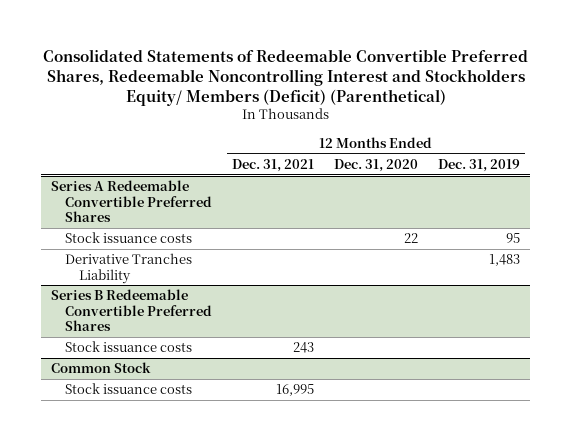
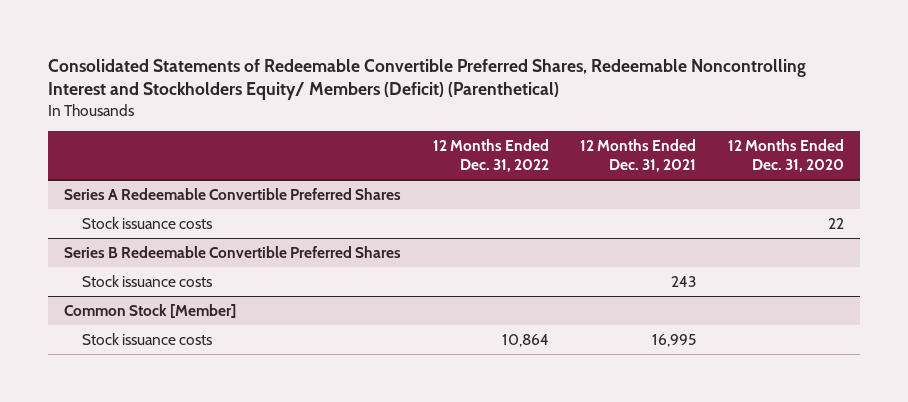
- | 12 Months Ended Dec. 31, 2021 | 12 Months Ended Dec. 31, 2020 | 12 Months Ended Dec. 31, 2019
+ | 12 Months Ended Dec. 31, 2022 | 12 Months Ended Dec. 31, 2021 | 12 Months Ended Dec. 31, 2020
@ Series A Redeemable Convertible Preferred Shares
- Derivative Tranches Liability | | | 1,483
- Common Stock
+ Common Stock [Member]

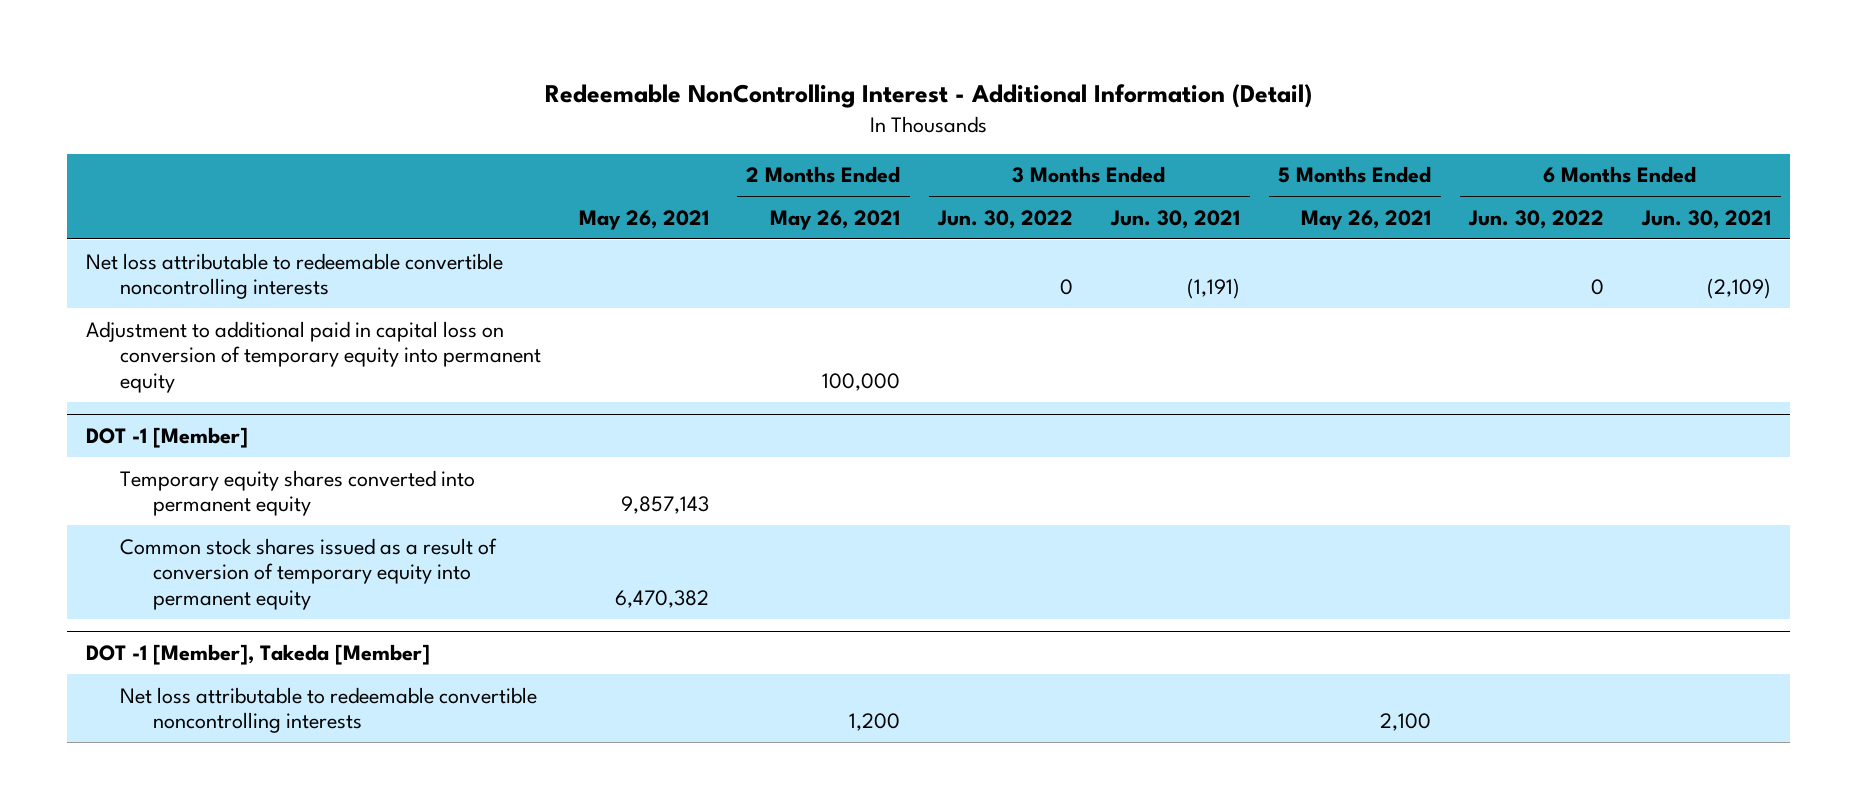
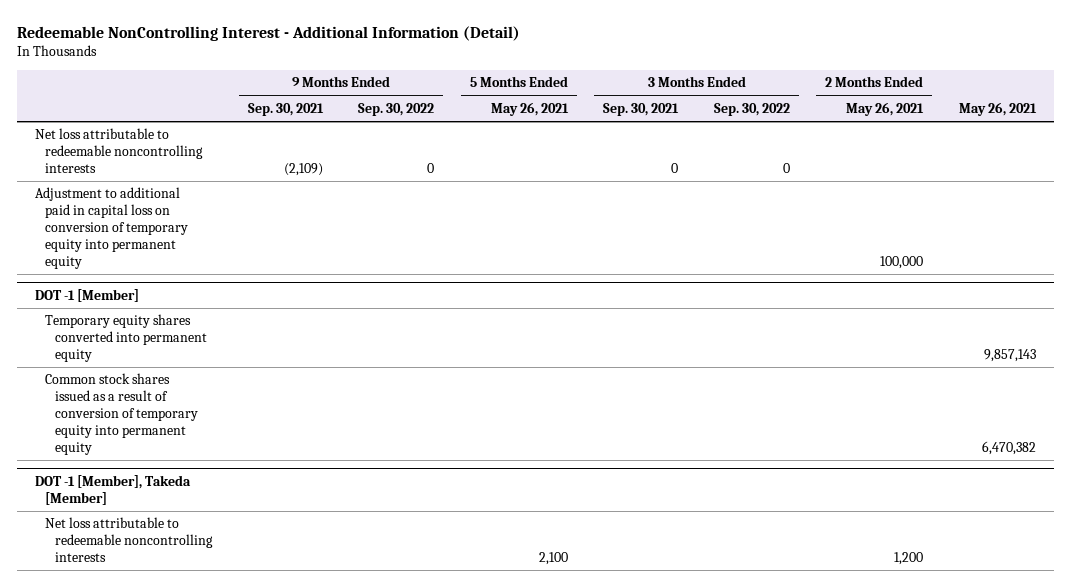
- | May 26, 2021 | 2 Months Ended May 26, 2021 | 3 Months Ended Jun. 30, 2022 | 3 Months Ended Jun. 30, 2021 | 5 Months Ended May 26, 2021 | 6 Months Ended Jun. 30, 2022 | 6 Months Ended Jun. 30, 2021
+ | 9 Months Ended Sep. 30, 2021 | 9 Months Ended Sep. 30, 2022 | 5 Months Ended May 26, 2021 | 3 Months Ended Sep. 30, 2021 | 3 Months Ended Sep. 30, 2022 | 2 Months Ended May 26, 2021 | May 26, 2021
- Net loss attributable to redeemable convertible noncontrolling interests | | | 0 | (1,191) | | 0 | (2,109)
+ Net loss attributable to redeemable noncontrolling interests | (2,109) | 0 | | 0 | 0 | |
@ DOT -1 [Member], Takeda [Member]
- Net loss attributable to redeemable convertible noncontrolling interests | | 1,200 | | | 2,100 | |
+ Net loss attributable to redeemable noncontrolling interests | | | 2,100 | | | 1,200 |

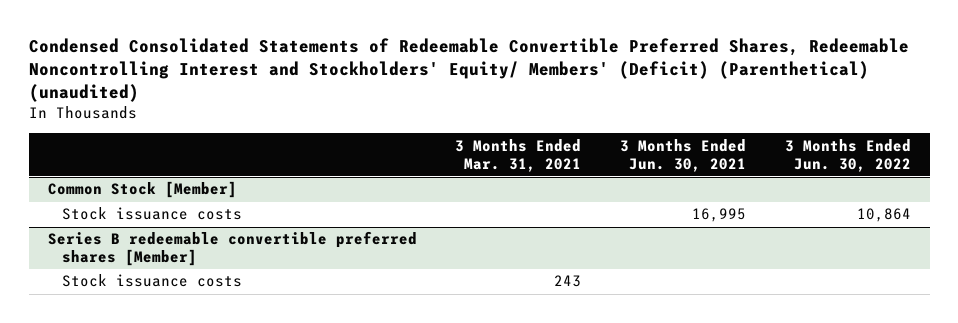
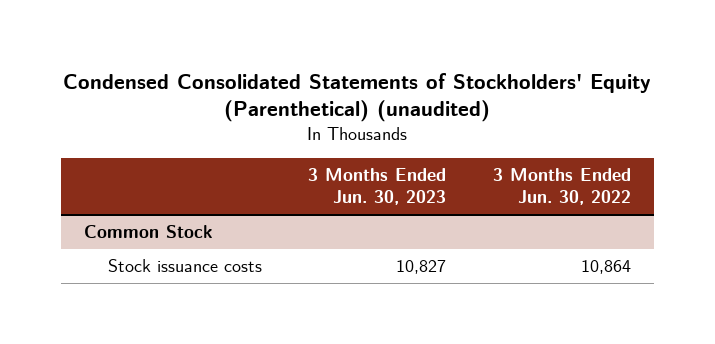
- Condensed Consolidated Statements of Redeemable Convertible Preferred Shares, Redeemable Noncontrolling Interest and Stockholders' Equity/ Members' (Deficit) (Parenthetical) (unaudited)
+ Condensed Consolidated Statements of Stockholders' Equity (Parenthetical) (unaudited)
- | 3 Months Ended Mar. 31, 2021 | 3 Months Ended Jun. 30, 2021 | 3 Months Ended Jun. 30, 2022
+ | 3 Months Ended Jun. 30, 2023 | 3 Months Ended Jun. 30, 2022
- Common Stock [Member]
+ Common Stock
- Series B redeemable convertible preferred shares [Member]
- Stock issuance costs | 243 | |

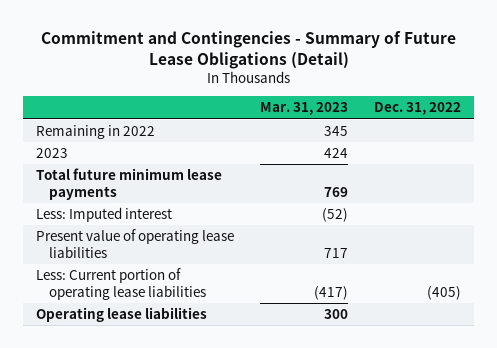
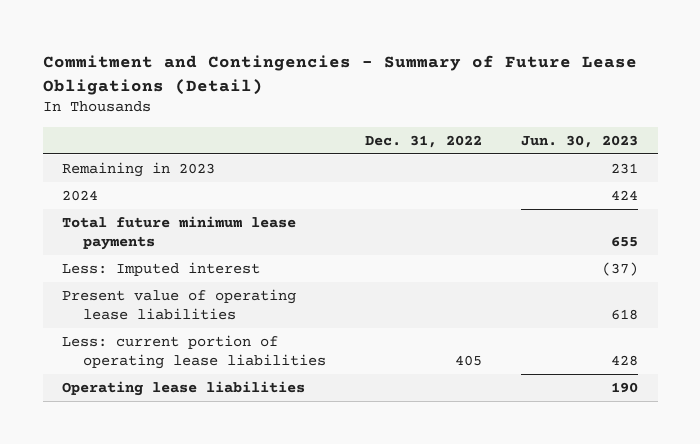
- | Mar. 31, 2023 | Dec. 31, 2022
+ | Dec. 31, 2022 | Jun. 30, 2023
- Remaining in 2022 | 345 |
- 2023 | 424 |
+ Remaining in 2023 | | 231
+ 2024 | | 424
- Less: Current portion of operating lease liabilities | (417) | (405)
+ Less: current portion of operating lease liabilities | 405 | 428

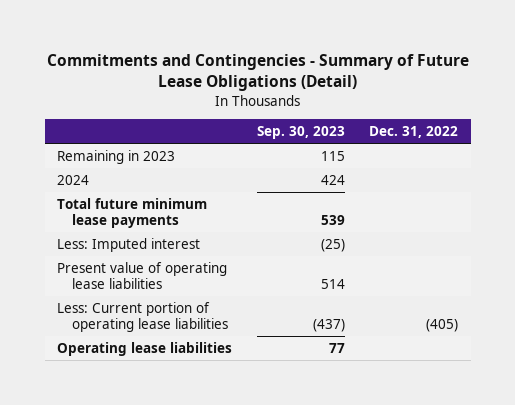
- Commitment and Contingencies - Summary of Future Lease Obligations (Detail)
+ Commitments and Contingencies - Summary of Future Lease Obligations (Detail)
- | Dec. 31, 2022 | Jun. 30, 2023
+ | Sep. 30, 2023 | Dec. 31, 2022
- Less: current portion of operating lease liabilities | 405 | 428
+ Less: Current portion of operating lease liabilities | (437) | (405)

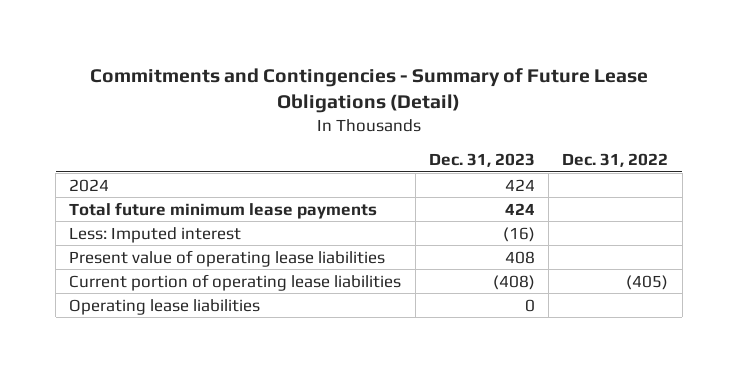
- | Sep. 30, 2023 | Dec. 31, 2022
+ | Dec. 31, 2023 | Dec. 31, 2022
- Remaining in 2023 | 115 |
- Less: Current portion of operating lease liabilities | (437) | (405)
+ Current portion of operating lease liabilities | (408) | (405)

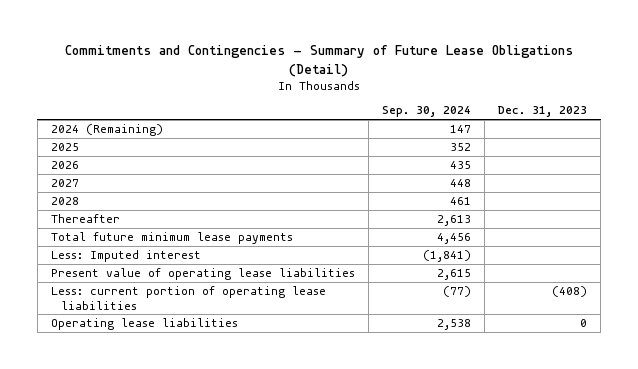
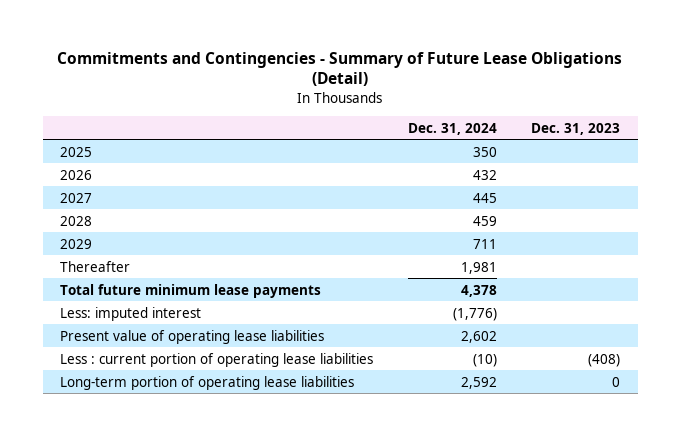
- | Sep. 30, 2024 | Dec. 31, 2023
+ | Dec. 31, 2024 | Dec. 31, 2023
- 2024 (Remaining) | 147 |
+ 2029 | 711 |
- Less: Imputed interest | (1,841) |
+ Less: imputed interest | (1,776) |
- Less: current portion of operating lease liabilities | (77) | (408)
- Operating lease liabilities | 2,538 | 0
+ Less : current portion of operating lease liabilities | (10) | (408)
+ Long-term portion of operating lease liabilities | 2,592 | 0

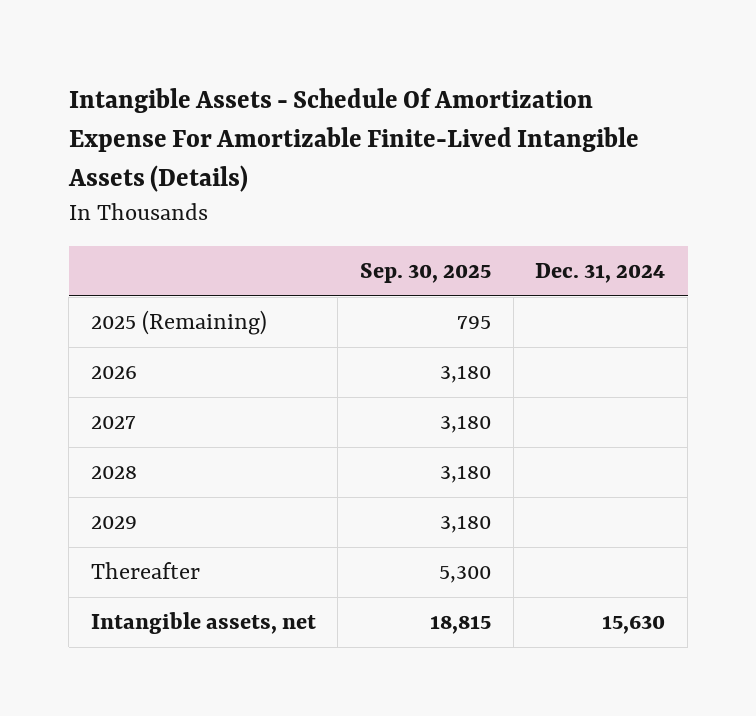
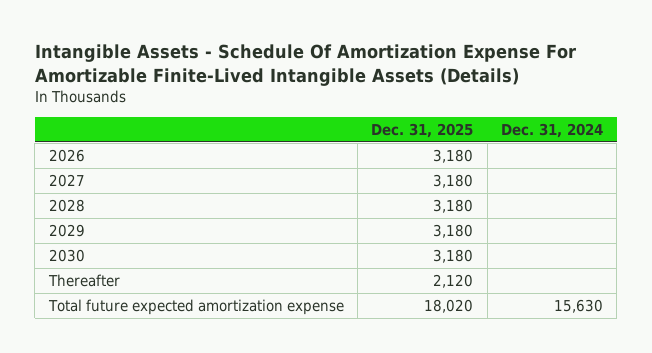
- | Sep. 30, 2025 | Dec. 31, 2024
+ | Dec. 31, 2025 | Dec. 31, 2024
- 2025 (Remaining) | 795 |
+ 2030 | 3,180 |
- Intangible assets, net | 18,815 | 15,630
+ Total future expected amortization expense | 18,020 | 15,630

